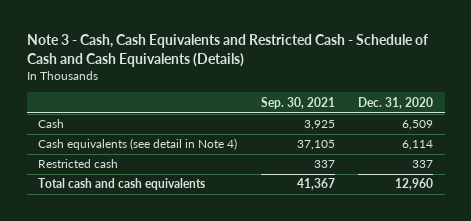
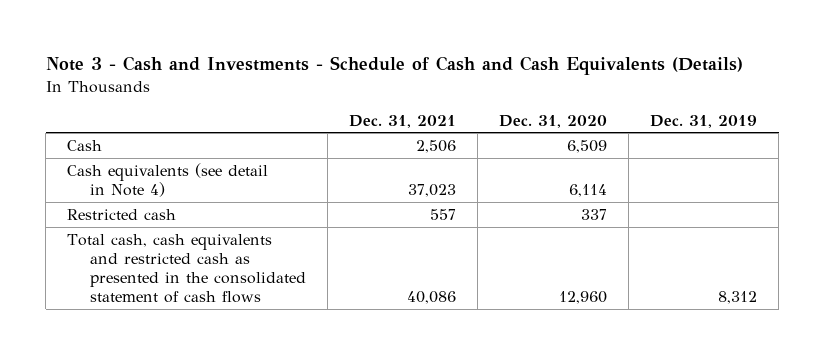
- Note 3 - Cash, Cash Equivalents and Restricted Cash - Schedule of Cash and Cash Equivalents (Details)
+ Note 3 - Cash and Investments - Schedule of Cash and Cash Equivalents (Details)
- | Sep. 30, 2021 | Dec. 31, 2020
+ | Dec. 31, 2021 | Dec. 31, 2020 | Dec. 31, 2019
- Total cash and cash equivalents | 41,367 | 12,960
+ Total cash, cash equivalents and restricted cash as presented in the consolidated statement of cash flows | 40,086 | 12,960 | 8,312

